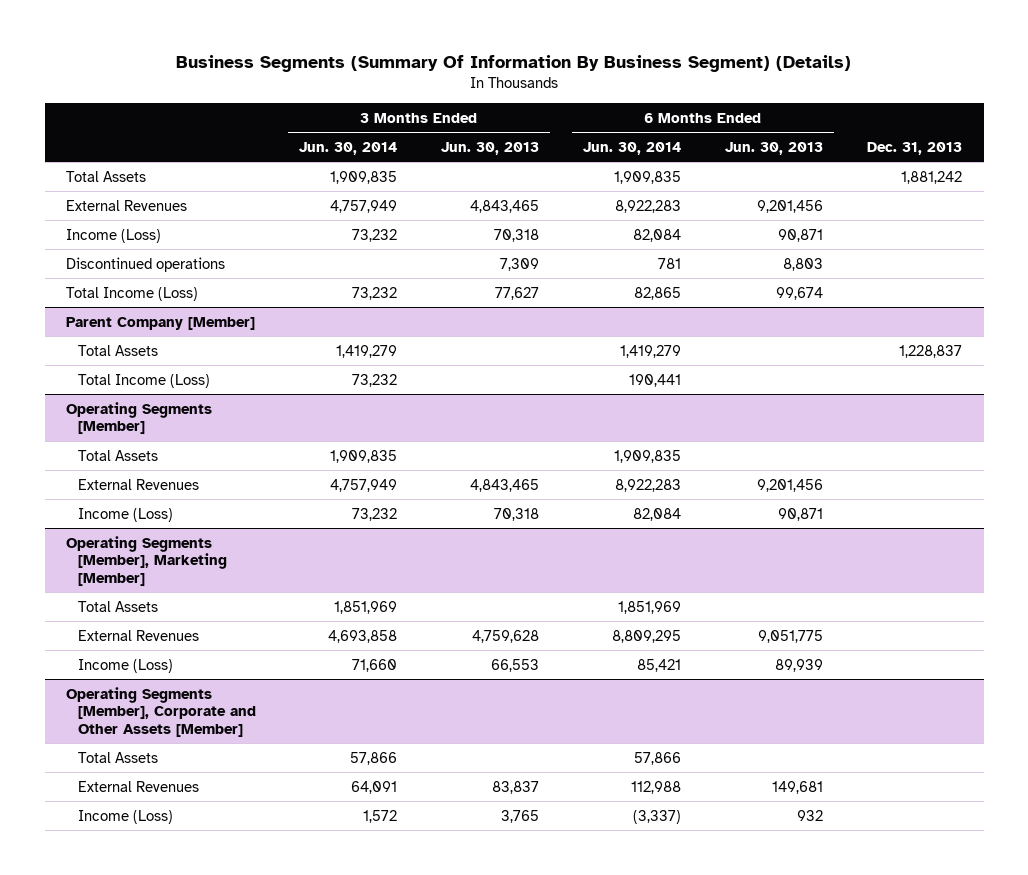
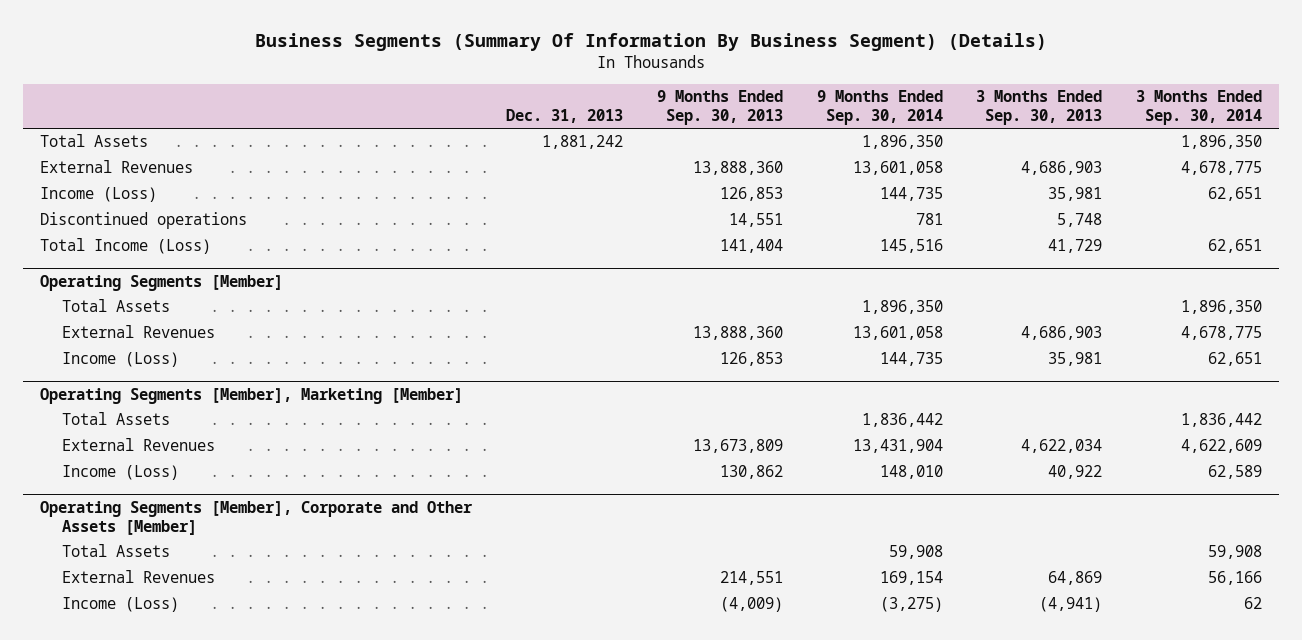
- | 3 Months Ended Jun. 30, 2014 | 3 Months Ended Jun. 30, 2013 | 6 Months Ended Jun. 30, 2014 | 6 Months Ended Jun. 30, 2013 | Dec. 31, 2013
+ | Dec. 31, 2013 | 9 Months Ended Sep. 30, 2013 | 9 Months Ended Sep. 30, 2014 | 3 Months Ended Sep. 30, 2013 | 3 Months Ended Sep. 30, 2014
- Parent Company [Member]
- Total Assets | 1,419,279 | | 1,419,279 | | 1,228,837
- Total Income (Loss) | 73,232 | | 190,441 | |

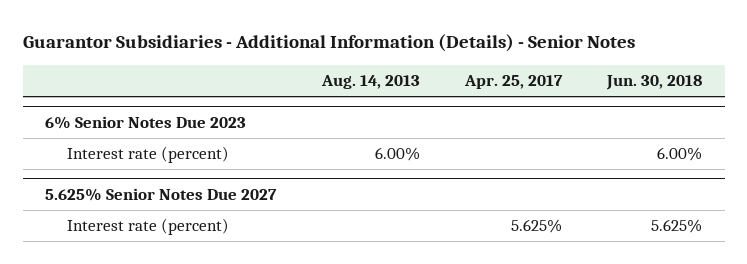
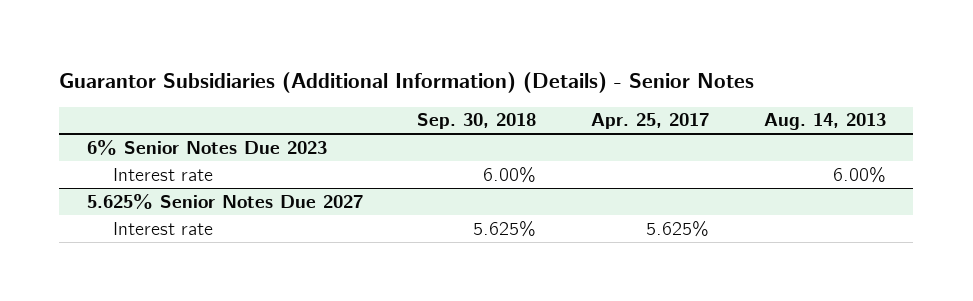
- Guarantor Subsidiaries - Additional Information (Details) - Senior Notes
+ Guarantor Subsidiaries (Additional Information) (Details) - Senior Notes
- | Aug. 14, 2013 | Apr. 25, 2017 | Jun. 30, 2018
+ | Sep. 30, 2018 | Apr. 25, 2017 | Aug. 14, 2013
@ 6% Senior Notes Due 2023
- Interest rate (percent) | 6.00% | | 6.00%
+ Interest rate | 6.00% | | 6.00%
@ 5.625% Senior Notes Due 2027
- Interest rate (percent) | | 5.625% | 5.625%
+ Interest rate | 5.625% | 5.625% |

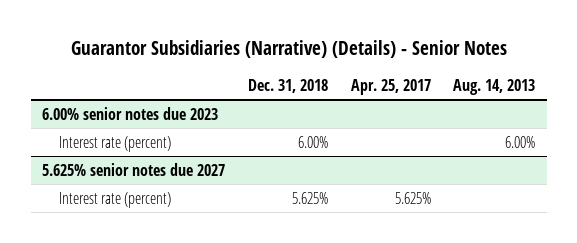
- Guarantor Subsidiaries (Additional Information) (Details) - Senior Notes
+ Guarantor Subsidiaries (Narrative) (Details) - Senior Notes
- | Sep. 30, 2018 | Apr. 25, 2017 | Aug. 14, 2013
+ | Dec. 31, 2018 | Apr. 25, 2017 | Aug. 14, 2013
- 6% Senior Notes Due 2023
- Interest rate | 6.00% | | 6.00%
- 5.625% Senior Notes Due 2027
- Interest rate | 5.625% | 5.625% |
+ 6.00% senior notes due 2023
+ Interest rate (percent) | 6.00% | | 6.00%
+ 5.625% senior notes due 2027
+ Interest rate (percent) | 5.625% | 5.625% |

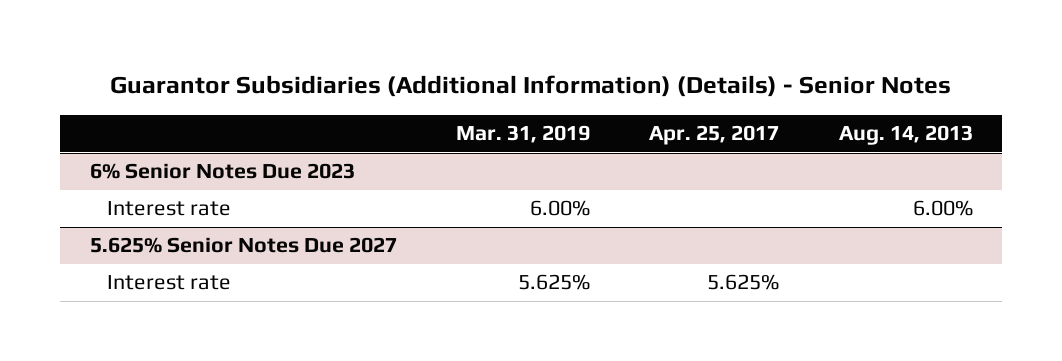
- Guarantor Subsidiaries (Narrative) (Details) - Senior Notes
+ Guarantor Subsidiaries (Additional Information) (Details) - Senior Notes
- | Dec. 31, 2018 | Apr. 25, 2017 | Aug. 14, 2013
+ | Mar. 31, 2019 | Apr. 25, 2017 | Aug. 14, 2013
- 6.00% senior notes due 2023
- Interest rate (percent) | 6.00% | | 6.00%
- 5.625% senior notes due 2027
- Interest rate (percent) | 5.625% | 5.625% |
+ 6% Senior Notes Due 2023
+ Interest rate | 6.00% | | 6.00%
+ 5.625% Senior Notes Due 2027
+ Interest rate | 5.625% | 5.625% |

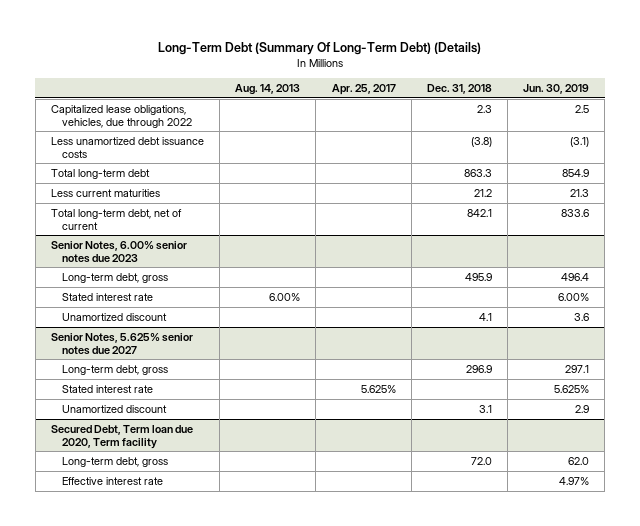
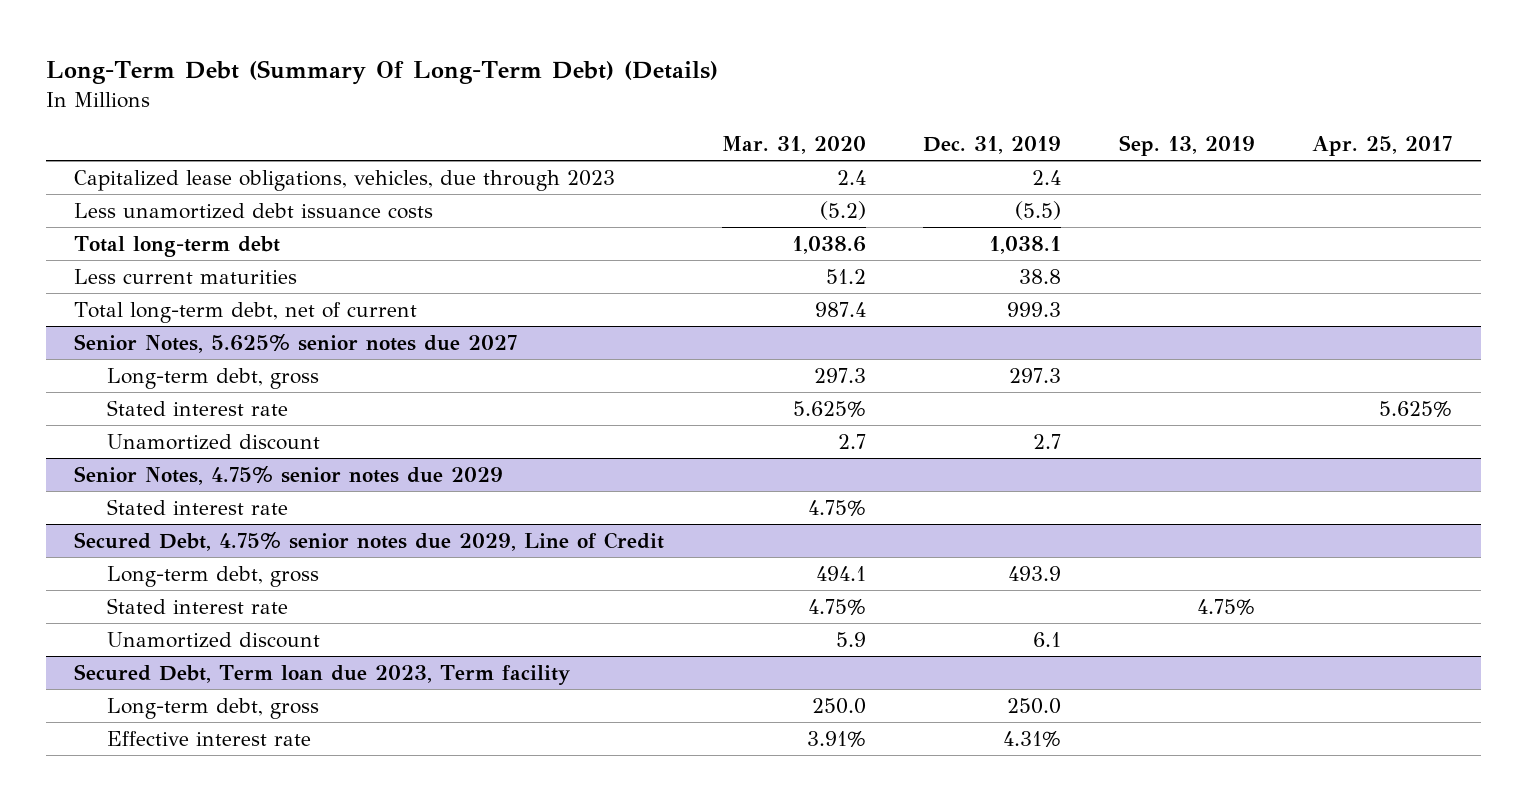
- | Aug. 14, 2013 | Apr. 25, 2017 | Dec. 31, 2018 | Jun. 30, 2019
+ | Mar. 31, 2020 | Dec. 31, 2019 | Sep. 13, 2019 | Apr. 25, 2017
- Capitalized lease obligations, vehicles, due through 2022 | | | 2.3 | 2.5
+ Capitalized lease obligations, vehicles, due through 2023 | 2.4 | 2.4 | |
- Senior Notes, 6.00% senior notes due 2023
- Long-term debt, gross | | | 495.9 | 496.4
- Stated interest rate | 6.00% | | | 6.00%
- Unamortized discount | | | 4.1 | 3.6
- Secured Debt, Term loan due 2020, Term facility
+ Senior Notes, 4.75% senior notes due 2029
+ Stated interest rate | 4.75% | | |
+ Secured Debt, 4.75% senior notes due 2029, Line of Credit
+ Long-term debt, gross | 494.1 | 493.9 | |
+ Stated interest rate | 4.75% | | 4.75% |
+ Unamortized discount | 5.9 | 6.1 | |
+ Secured Debt, Term loan due 2023, Term facility

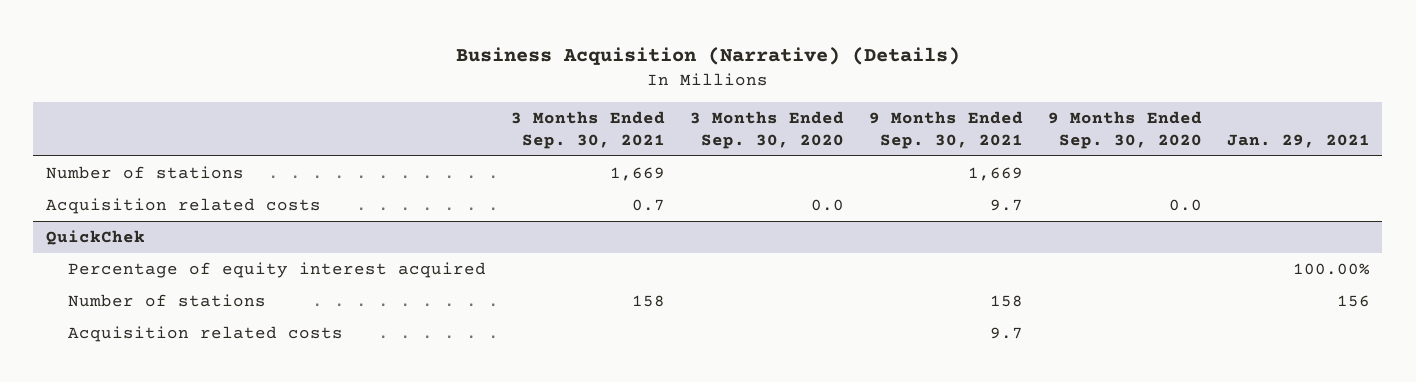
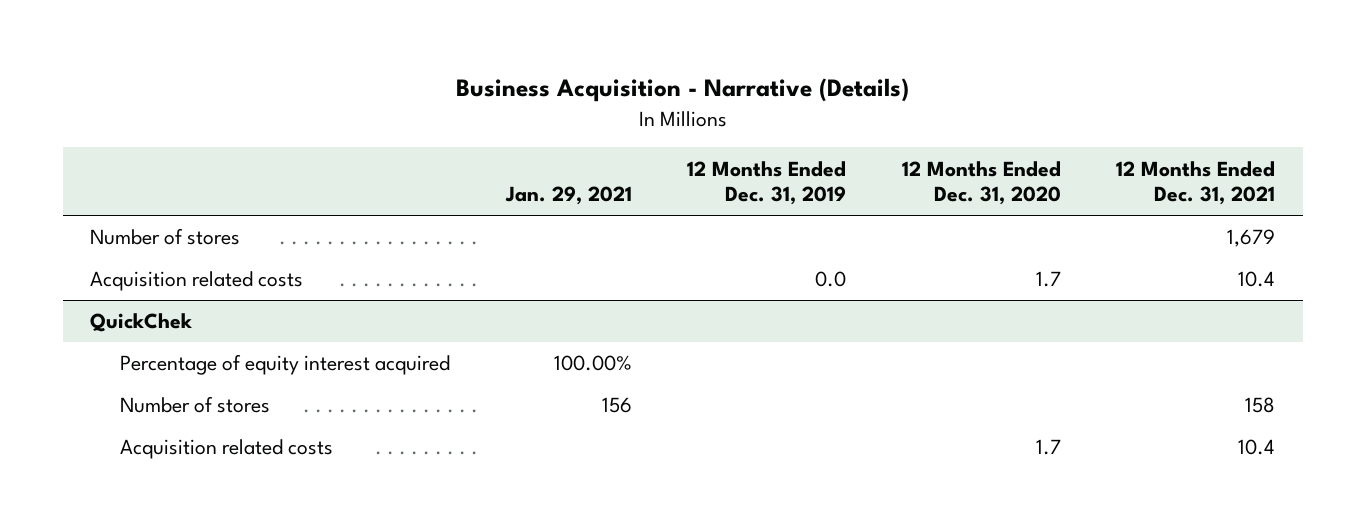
- Business Acquisition (Narrative) (Details)
+ Business Acquisition - Narrative (Details)
- | 3 Months Ended Sep. 30, 2021 | 3 Months Ended Sep. 30, 2020 | 9 Months Ended Sep. 30, 2021 | 9 Months Ended Sep. 30, 2020 | Jan. 29, 2021
+ | Jan. 29, 2021 | 12 Months Ended Dec. 31, 2019 | 12 Months Ended Dec. 31, 2020 | 12 Months Ended Dec. 31, 2021
- Number of stations | 1,669 | | 1,669 | |
+ Number of stores | | | | 1,679
@ QuickChek
- Number of stations | 158 | | 158 | | 156
+ Number of stores | 156 | | | 158

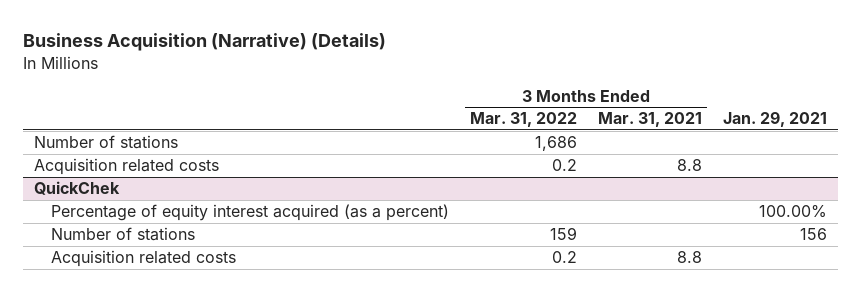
- Business Acquisition - Narrative (Details)
+ Business Acquisition (Narrative) (Details)
- | Jan. 29, 2021 | 12 Months Ended Dec. 31, 2019 | 12 Months Ended Dec. 31, 2020 | 12 Months Ended Dec. 31, 2021
+ | 3 Months Ended Mar. 31, 2022 | 3 Months Ended Mar. 31, 2021 | Jan. 29, 2021
- Number of stores | | | | 1,679
+ Number of stations | 1,686 | |
@ QuickChek
- Percentage of equity interest acquired | 100.00% | | |
- Number of stores | 156 | | | 158
+ Percentage of equity interest acquired (as a percent) | | | 100.00%
+ Number of stations | 159 | | 156

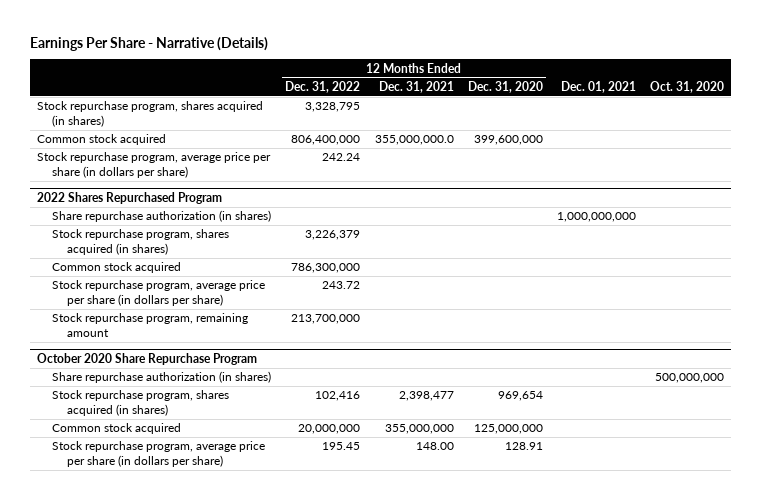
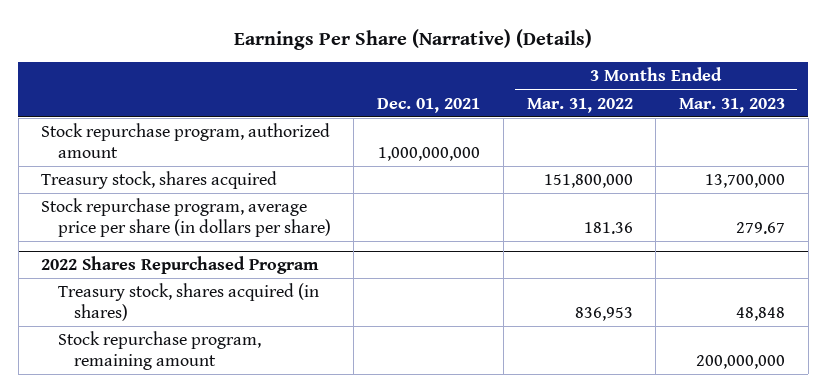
- Earnings Per Share - Narrative (Details)
+ Earnings Per Share (Narrative) (Details)
- | 12 Months Ended Dec. 31, 2022 | 12 Months Ended Dec. 31, 2021 | 12 Months Ended Dec. 31, 2020 | Dec. 01, 2021 | Oct. 31, 2020
+ | Dec. 01, 2021 | 3 Months Ended Mar. 31, 2022 | 3 Months Ended Mar. 31, 2023
- Stock repurchase program, shares acquired (in shares) | 3,328,795 | | | |
- Common stock acquired | 806,400,000 | 355,000,000.0 | 399,600,000 | |
+ Stock repurchase program, authorized amount | 1,000,000,000 | |
+ Treasury stock, shares acquired | | 151,800,000 | 13,700,000
@ 2022 Shares Repurchased Program
- Share repurchase authorization (in shares) | | | | 1,000,000,000 |
- Stock repurchase program, shares acquired (in shares) | 3,226,379 | | | |
- Common stock acquired | 786,300,000 | | | |
- Stock repurchase program, average price per share (in dollars per share) | 243.72 | | | |
+ Treasury stock, shares acquired (in shares) | | 836,953 | 48,848
- October 2020 Share Repurchase Program
- Share repurchase authorization (in shares) | | | | | 500,000,000
- Stock repurchase program, shares acquired (in shares) | 102,416 | 2,398,477 | 969,654 | |
- Common stock acquired | 20,000,000 | 355,000,000 | 125,000,000 | |
- Stock repurchase program, average price per share (in dollars per share) | 195.45 | 148.00 | 128.91 | |

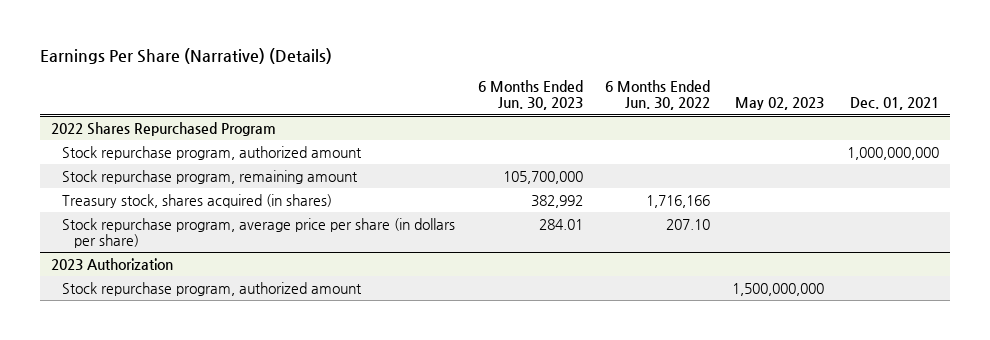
- | Dec. 01, 2021 | 3 Months Ended Mar. 31, 2022 | 3 Months Ended Mar. 31, 2023
+ | 6 Months Ended Jun. 30, 2023 | 6 Months Ended Jun. 30, 2022 | May 02, 2023 | Dec. 01, 2021
- Stock repurchase program, authorized amount | 1,000,000,000 | |
- Treasury stock, shares acquired | | 151,800,000 | 13,700,000
- Stock repurchase program, average price per share (in dollars per share) | | 181.36 | 279.67
@ 2022 Shares Repurchased Program
+ Stock repurchase program, authorized amount | | | | 1,000,000,000
moved down: Treasury stock, shares acquired (in shares) | 382,992 | 1,716,166 | |
+ Stock repurchase program, average price per share (in dollars per share) | 284.01 | 207.10 | |
+ 2023 Authorization
+ Stock repurchase program, authorized amount | | | 1,500,000,000 |

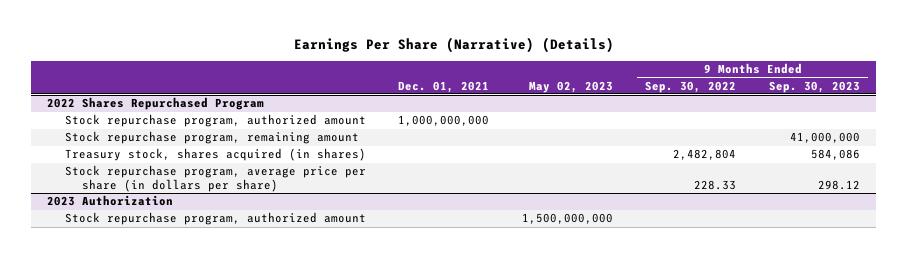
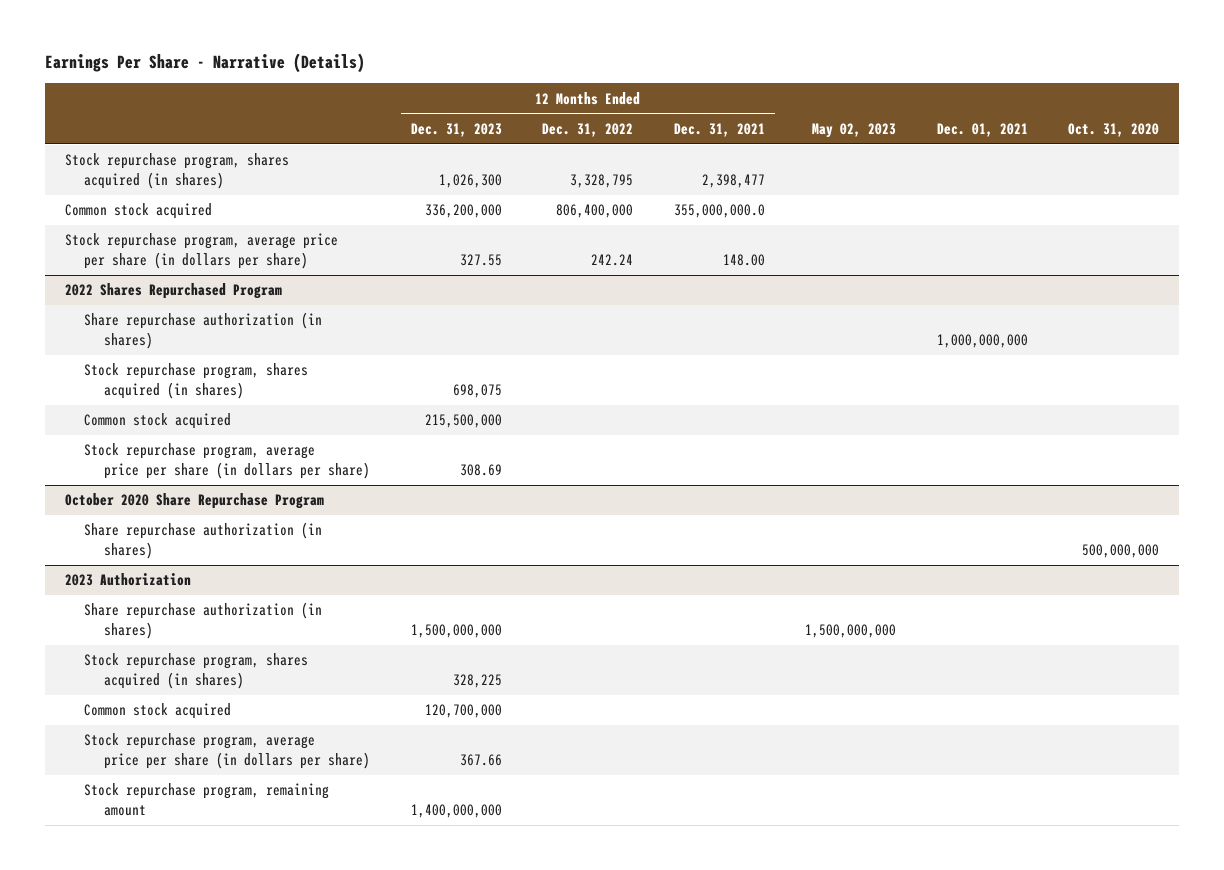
- Earnings Per Share (Narrative) (Details)
+ Earnings Per Share - Narrative (Details)
- | Dec. 01, 2021 | May 02, 2023 | 9 Months Ended Sep. 30, 2022 | 9 Months Ended Sep. 30, 2023
+ | 12 Months Ended Dec. 31, 2023 | 12 Months Ended Dec. 31, 2022 | 12 Months Ended Dec. 31, 2021 | May 02, 2023 | Dec. 01, 2021 | Oct. 31, 2020
+ Stock repurchase program, shares acquired (in shares) | 1,026,300 | 3,328,795 | 2,398,477 | | |
+ Common stock acquired | 336,200,000 | 806,400,000 | 355,000,000.0 | | |
+ Stock repurchase program, average price per share (in dollars per share) | 327.55 | 242.24 | 148.00 | | |
@ 2022 Shares Repurchased Program
- Stock repurchase program, authorized amount | 1,000,000,000 | | |
- Stock repurchase program, remaining amount | | | | 41,000,000
- Treasury stock, shares acquired (in shares) | | | 2,482,804 | 584,086
+ Share repurchase authorization (in shares) | | | | | 1,000,000,000 |
+ Stock repurchase program, shares acquired (in shares) | 698,075 | | | | |
+ Common stock acquired | 215,500,000 | | | | |
+ October 2020 Share Repurchase Program
+ Share repurchase authorization (in shares) | | | | | | 500,000,000
@ 2023 Authorization
- Stock repurchase program, authorized amount | | 1,500,000,000 | |
+ Share repurchase authorization (in shares) | 1,500,000,000 | | | 1,500,000,000 | |
+ Stock repurchase program, shares acquired (in shares) | 328,225 | | | | |
+ Common stock acquired | 120,700,000 | | | | |
+ Stock repurchase program, average price per share (in dollars per share) | 367.66 | | | | |
+ Stock repurchase program, remaining amount | 1,400,000,000 | | | | |

